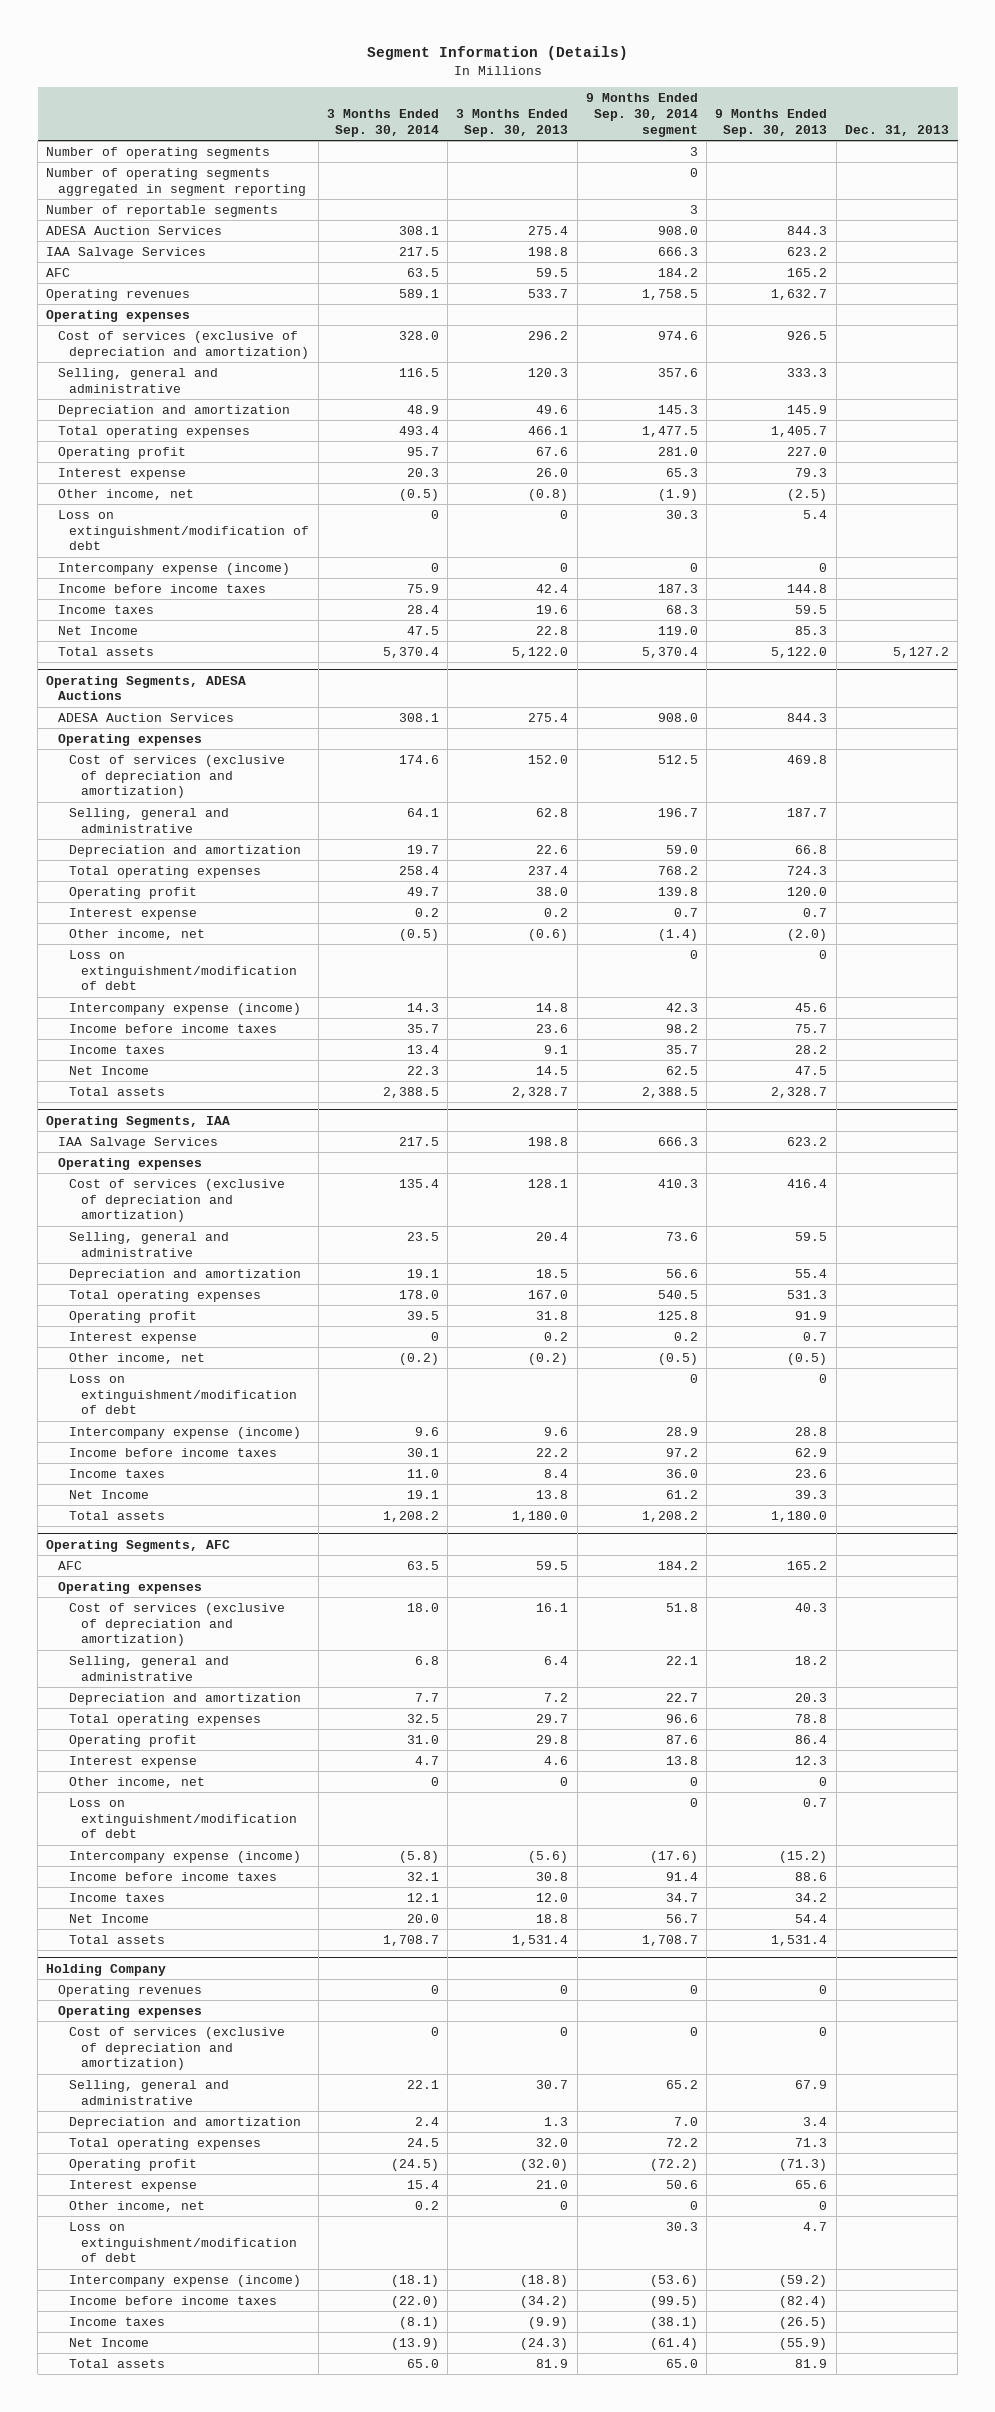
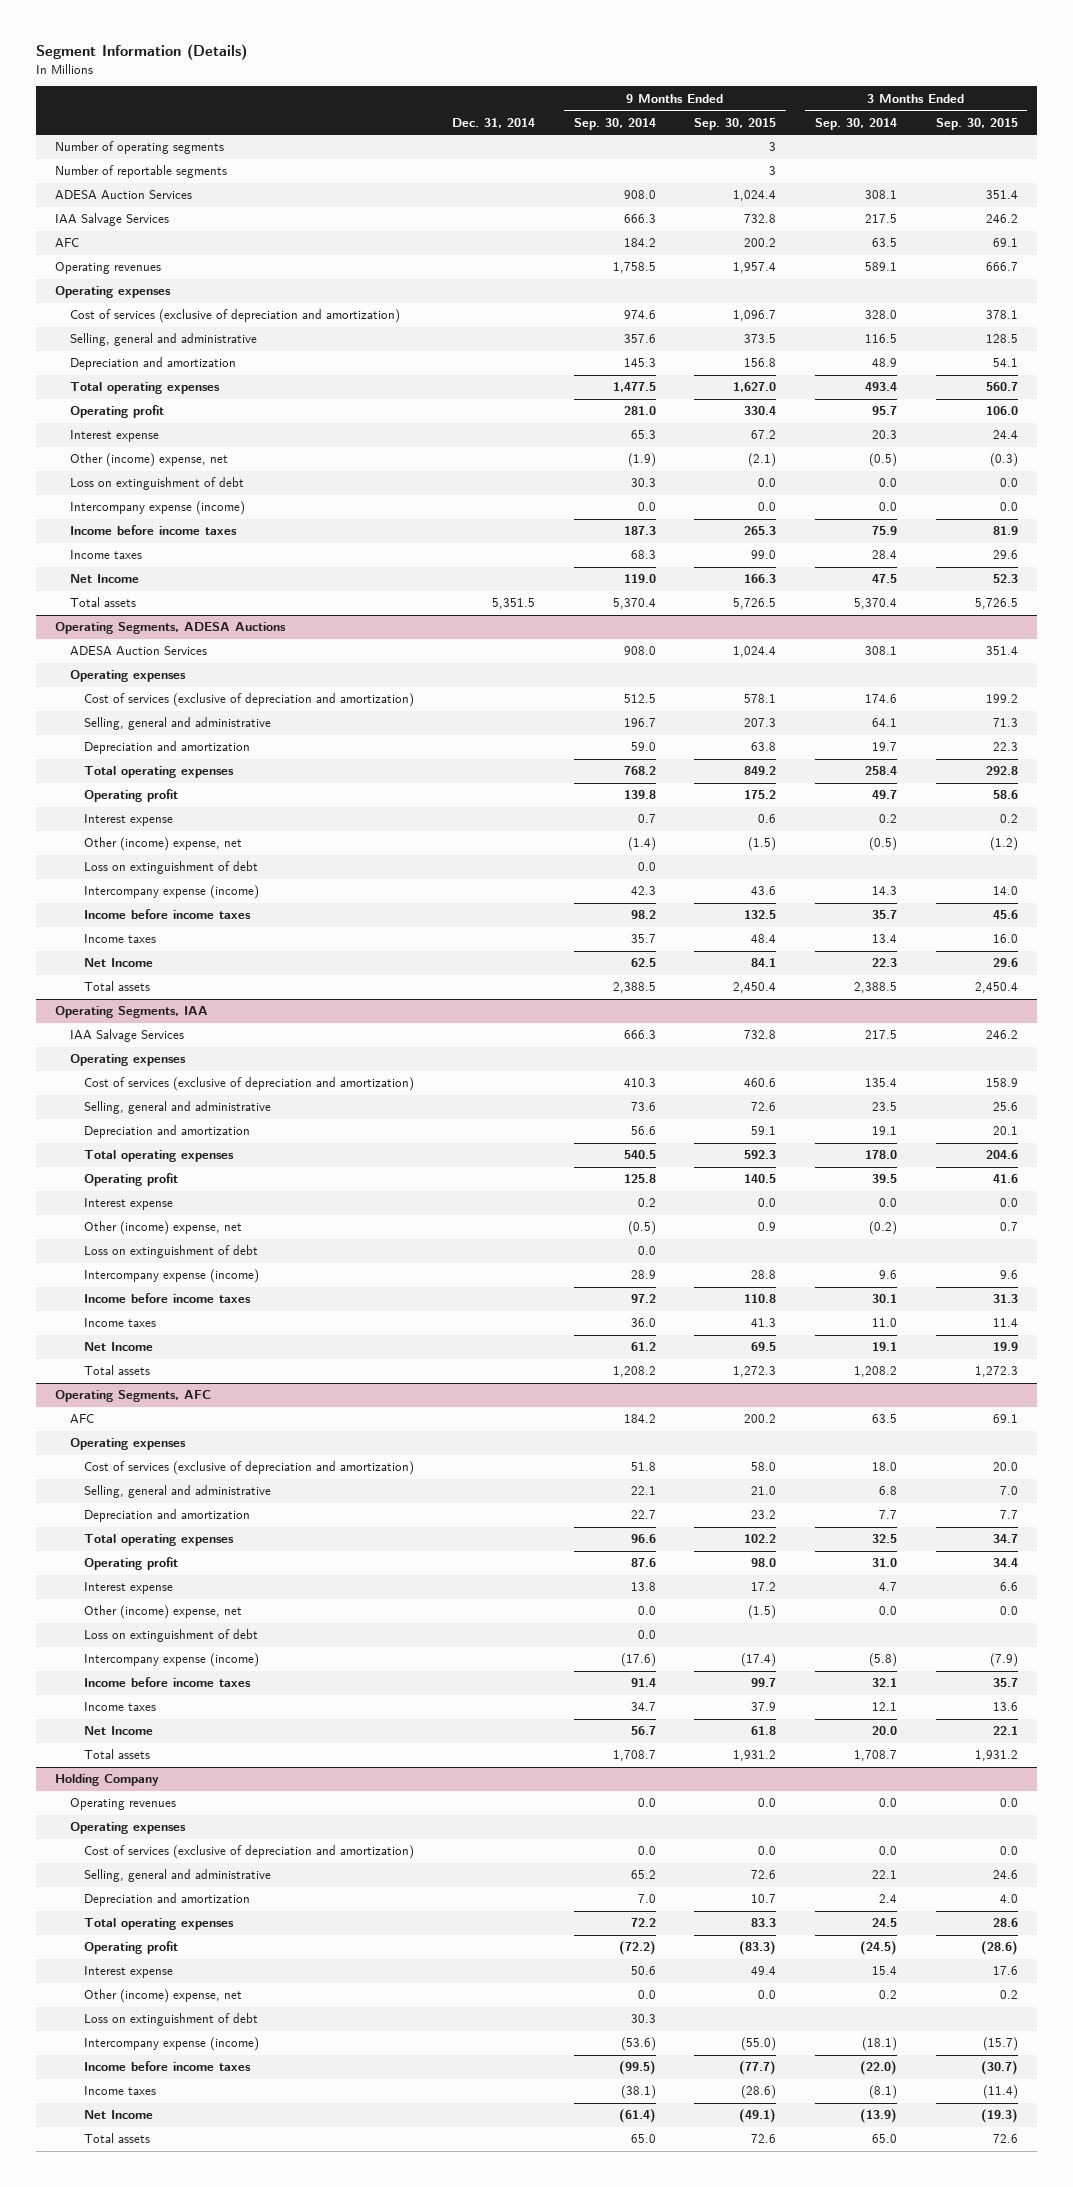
- | 3 Months Ended Sep. 30, 2014 | 3 Months Ended Sep. 30, 2013 | 9 Months Ended Sep. 30, 2014 segment | 9 Months Ended Sep. 30, 2013 | Dec. 31, 2013
+ | Dec. 31, 2014 | 9 Months Ended Sep. 30, 2014 | 9 Months Ended Sep. 30, 2015 | 3 Months Ended Sep. 30, 2014 | 3 Months Ended Sep. 30, 2015
- Number of operating segments aggregated in segment reporting | | | 0 | |
- Other income, net | (0.5) | (0.8) | (1.9) | (2.5) |
- Loss on extinguishment/modification of debt | 0 | 0 | 30.3 | 5.4 |
- Intercompany expense (income) | 0 | 0 | 0 | 0 |
+ Other (income) expense, net | | (1.9) | (2.1) | (0.5) | (0.3)
+ Loss on extinguishment of debt | | 30.3 | 0.0 | 0.0 | 0.0
+ Intercompany expense (income) | | 0.0 | 0.0 | 0.0 | 0.0
@ Operating Segments, ADESA Auctions
- Other income, net | (0.5) | (0.6) | (1.4) | (2.0) |
- Loss on extinguishment/modification of debt | | | 0 | 0 |
+ Other (income) expense, net | | (1.4) | (1.5) | (0.5) | (1.2)
+ Loss on extinguishment of debt | | 0.0 | | |
@ Operating Segments, IAA
- Interest expense | 0 | 0.2 | 0.2 | 0.7 |
- Other income, net | (0.2) | (0.2) | (0.5) | (0.5) |
- Loss on extinguishment/modification of debt | | | 0 | 0 |
+ Interest expense | | 0.2 | 0.0 | 0.0 | 0.0
+ Other (income) expense, net | | (0.5) | 0.9 | (0.2) | 0.7
+ Loss on extinguishment of debt | | 0.0 | | |
@ Operating Segments, AFC
- Other income, net | 0 | 0 | 0 | 0 |
- Loss on extinguishment/modification of debt | | | 0 | 0.7 |
+ Other (income) expense, net | | 0.0 | (1.5) | 0.0 | 0.0
+ Loss on extinguishment of debt | | 0.0 | | |
@ Holding Company
- Operating revenues | 0 | 0 | 0 | 0 |
+ Operating revenues | | 0.0 | 0.0 | 0.0 | 0.0
- Cost of services (exclusive of depreciation and amortization) | 0 | 0 | 0 | 0 |
+ Cost of services (exclusive of depreciation and amortization) | | 0.0 | 0.0 | 0.0 | 0.0
- Other income, net | 0.2 | 0 | 0 | 0 |
- Loss on extinguishment/modification of debt | | | 30.3 | 4.7 |
+ Other (income) expense, net | | 0.0 | 0.0 | 0.2 | 0.2
+ Loss on extinguishment of debt | | 30.3 | | |

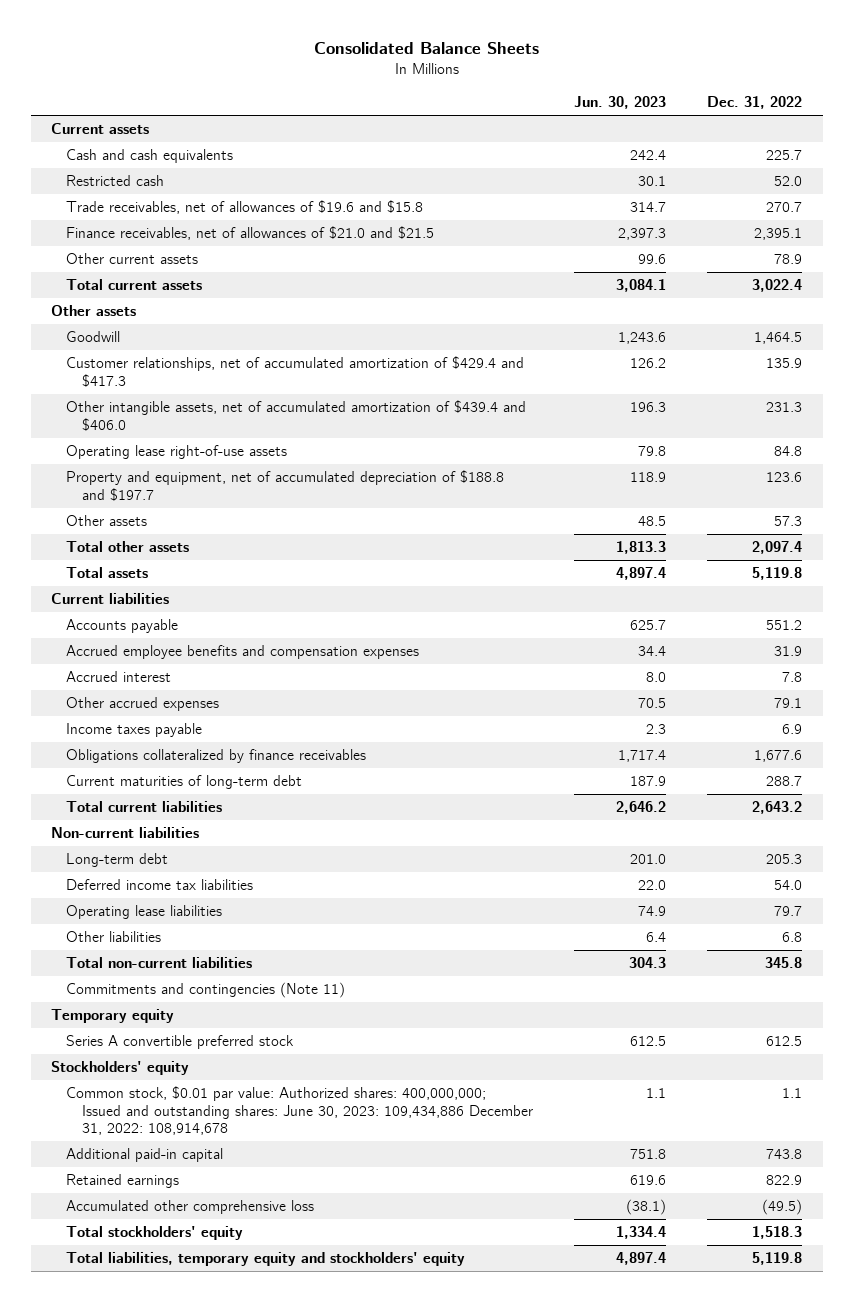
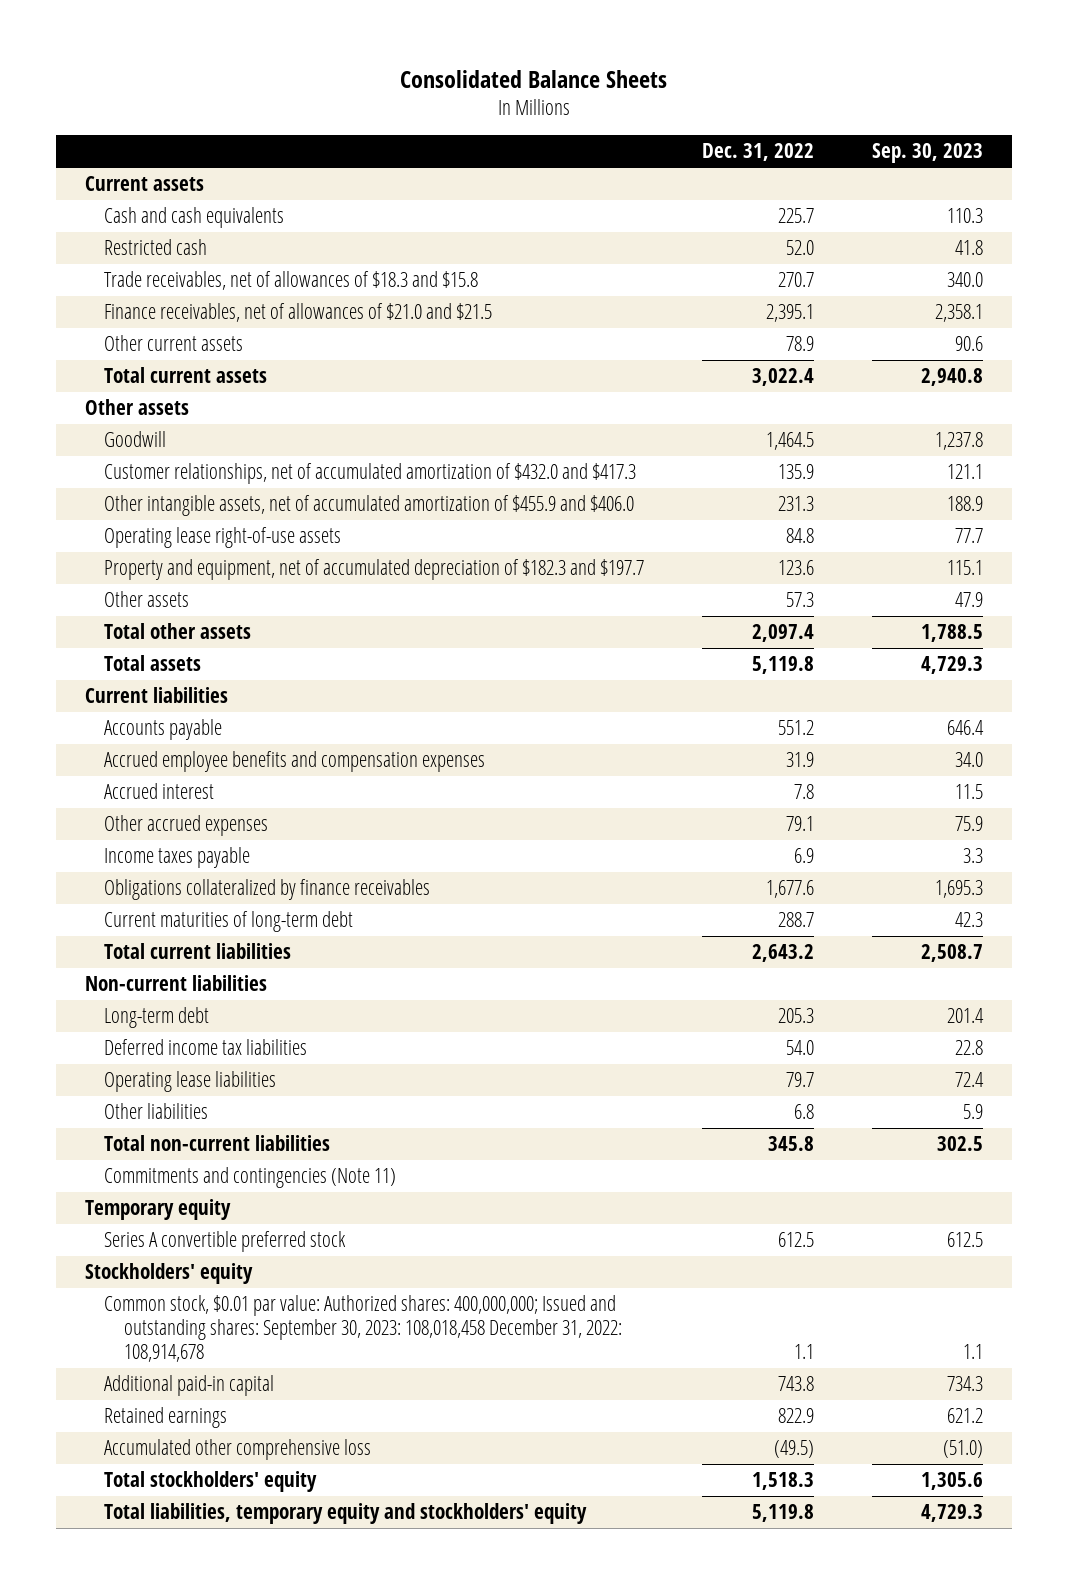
- | Jun. 30, 2023 | Dec. 31, 2022
+ | Dec. 31, 2022 | Sep. 30, 2023
- Trade receivables, net of allowances of $19.6 and $15.8 | 314.7 | 270.7
+ Trade receivables, net of allowances of $18.3 and $15.8 | 270.7 | 340.0
- Customer relationships, net of accumulated amortization of $429.4 and $417.3 | 126.2 | 135.9
- Other intangible assets, net of accumulated amortization of $439.4 and $406.0 | 196.3 | 231.3
+ Customer relationships, net of accumulated amortization of $432.0 and $417.3 | 135.9 | 121.1
+ Other intangible assets, net of accumulated amortization of $455.9 and $406.0 | 231.3 | 188.9
- Property and equipment, net of accumulated depreciation of $188.8 and $197.7 | 118.9 | 123.6
+ Property and equipment, net of accumulated depreciation of $182.3 and $197.7 | 123.6 | 115.1
- Common stock, $0.01 par value: Authorized shares: 400,000,000; Issued and outstanding shares: June 30, 2023: 109,434,886 December 31, 2022: 108,914,678 | 1.1 | 1.1
+ Common stock, $0.01 par value: Authorized shares: 400,000,000; Issued and outstanding shares: September 30, 2023: 108,018,458 December 31, 2022: 108,914,678 | 1.1 | 1.1

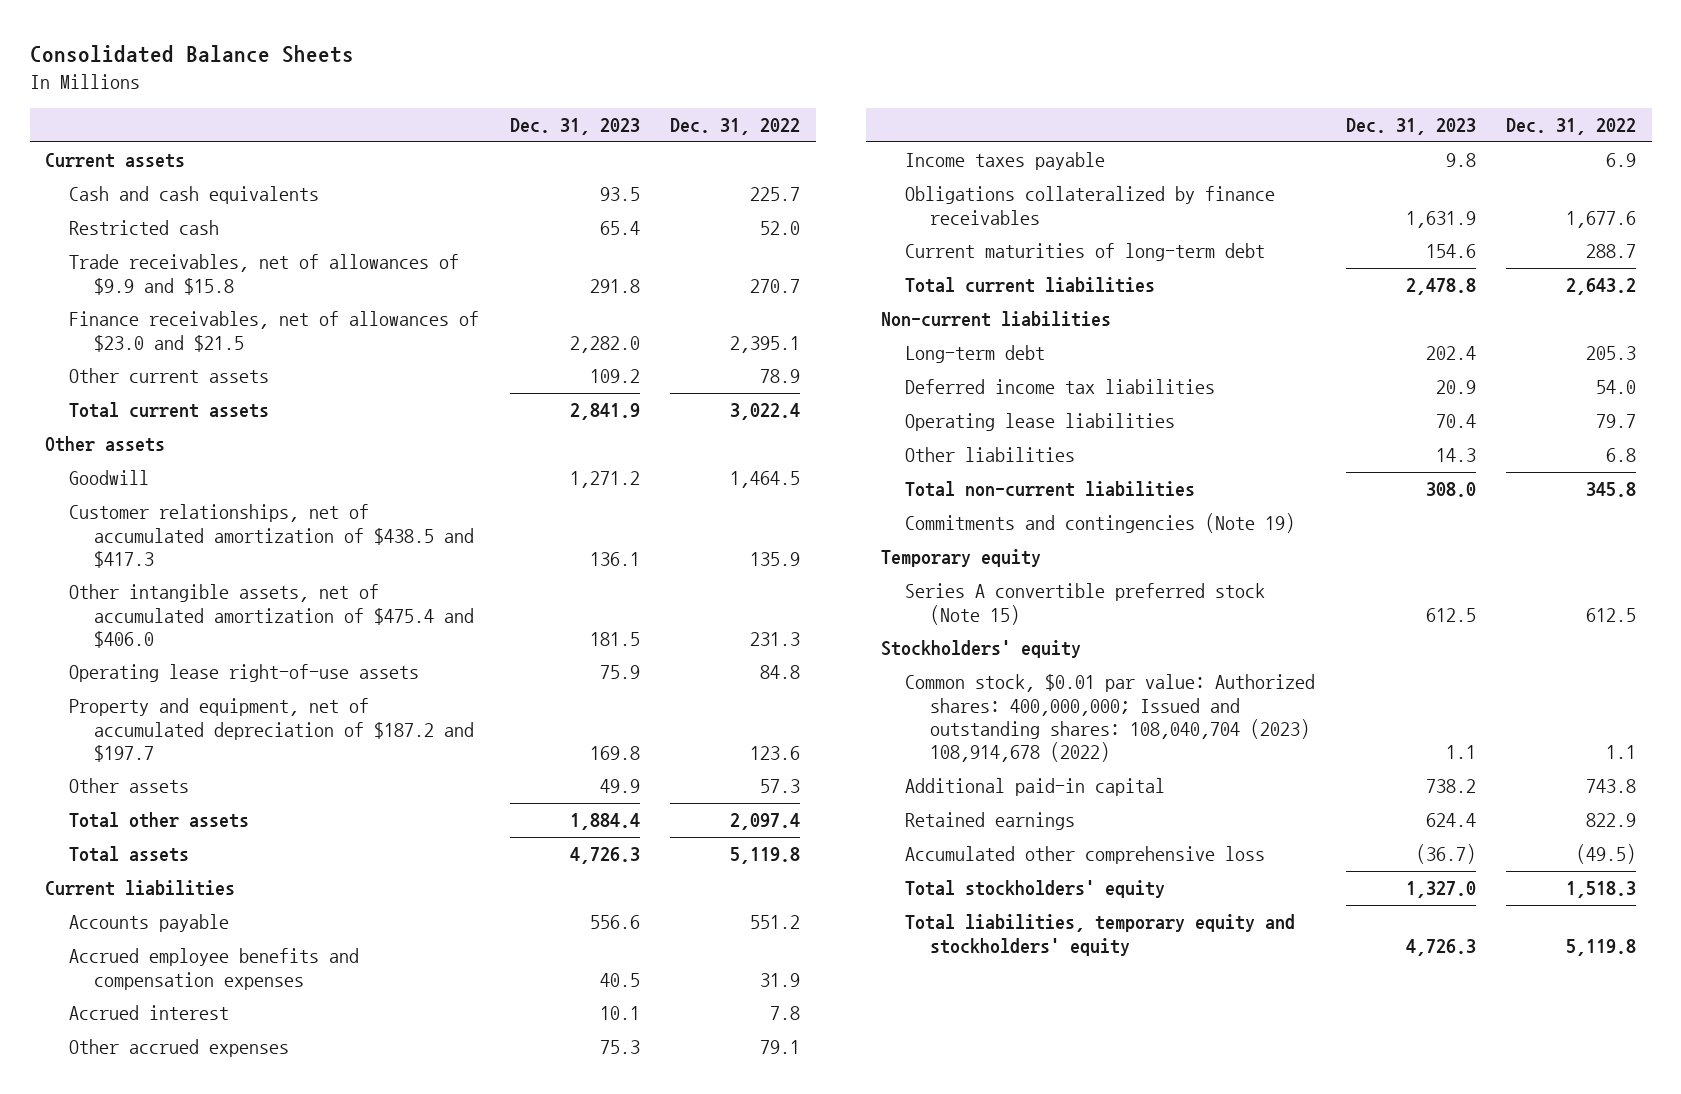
- | Dec. 31, 2022 | Sep. 30, 2023
+ | Dec. 31, 2023 | Dec. 31, 2022
- Trade receivables, net of allowances of $18.3 and $15.8 | 270.7 | 340.0
- Finance receivables, net of allowances of $21.0 and $21.5 | 2,395.1 | 2,358.1
+ Trade receivables, net of allowances of $9.9 and $15.8 | 291.8 | 270.7
+ Finance receivables, net of allowances of $23.0 and $21.5 | 2,282.0 | 2,395.1
- Customer relationships, net of accumulated amortization of $432.0 and $417.3 | 135.9 | 121.1
- Other intangible assets, net of accumulated amortization of $455.9 and $406.0 | 231.3 | 188.9
+ Customer relationships, net of accumulated amortization of $438.5 and $417.3 | 136.1 | 135.9
+ Other intangible assets, net of accumulated amortization of $475.4 and $406.0 | 181.5 | 231.3
- Property and equipment, net of accumulated depreciation of $182.3 and $197.7 | 123.6 | 115.1
+ Property and equipment, net of accumulated depreciation of $187.2 and $197.7 | 169.8 | 123.6
- Commitments and contingencies (Note 11)
+ Commitments and contingencies (Note 19)
- Series A convertible preferred stock | 612.5 | 612.5
+ Series A convertible preferred stock (Note 15) | 612.5 | 612.5
- Common stock, $0.01 par value: Authorized shares: 400,000,000; Issued and outstanding shares: September 30, 2023: 108,018,458 December 31, 2022: 108,914,678 | 1.1 | 1.1
+ Common stock, $0.01 par value: Authorized shares: 400,000,000; Issued and outstanding shares: 108,040,704 (2023) 108,914,678 (2022) | 1.1 | 1.1

